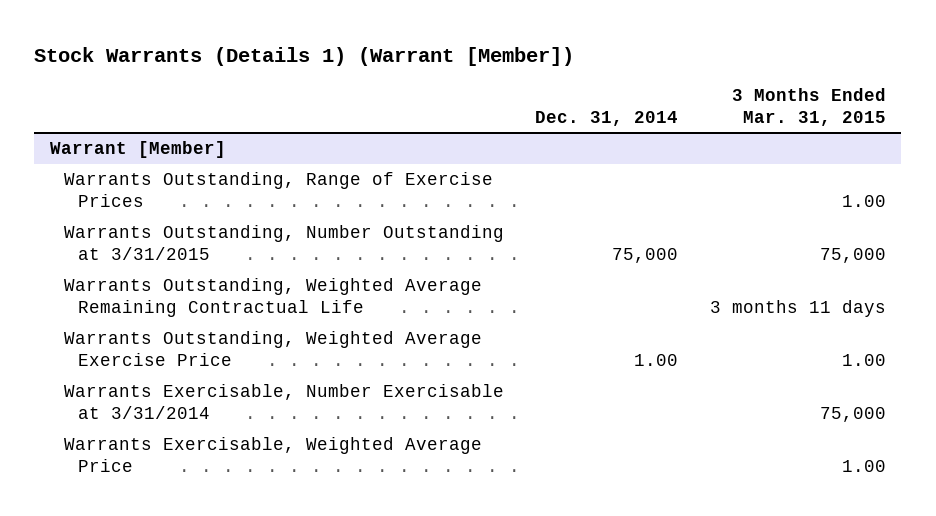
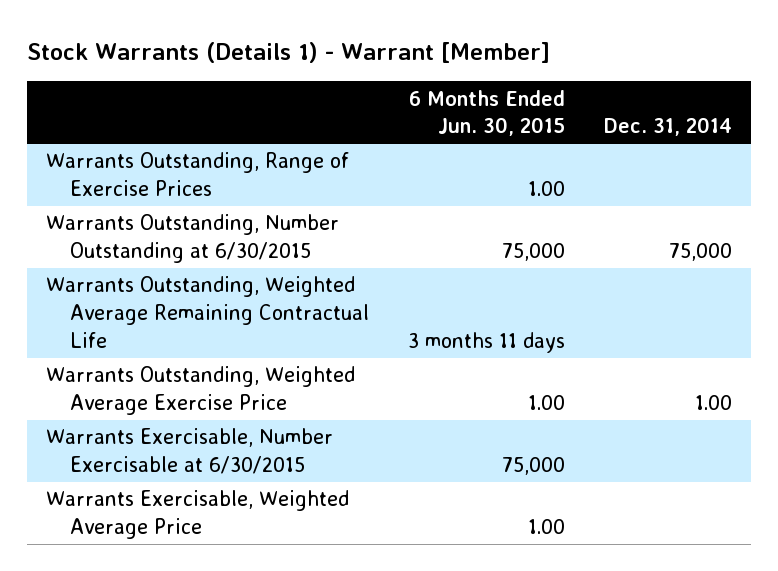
- Stock Warrants (Details 1) (Warrant [Member])
+ Stock Warrants (Details 1) - Warrant [Member]
- | Dec. 31, 2014 | 3 Months Ended Mar. 31, 2015
+ | 6 Months Ended Jun. 30, 2015 | Dec. 31, 2014
- Warrant [Member]
- Warrants Outstanding, Number Outstanding at 3/31/2015 | 75,000 | 75,000
+ Warrants Outstanding, Number Outstanding at 6/30/2015 | 75,000 | 75,000
- Warrants Exercisable, Number Exercisable at 3/31/2014 | | 75,000
+ Warrants Exercisable, Number Exercisable at 6/30/2015 | 75,000 |

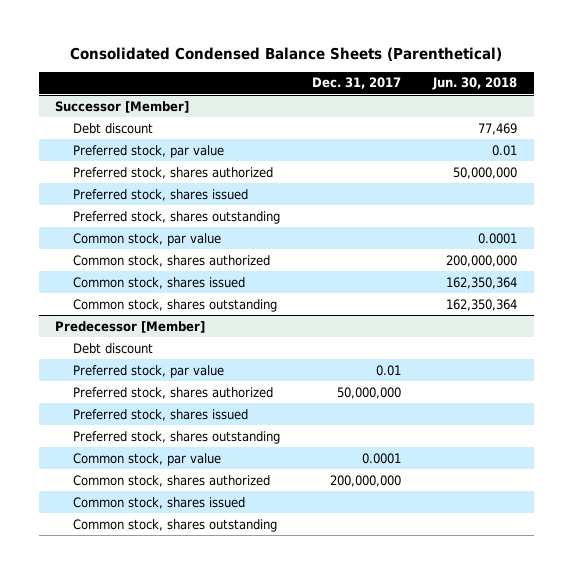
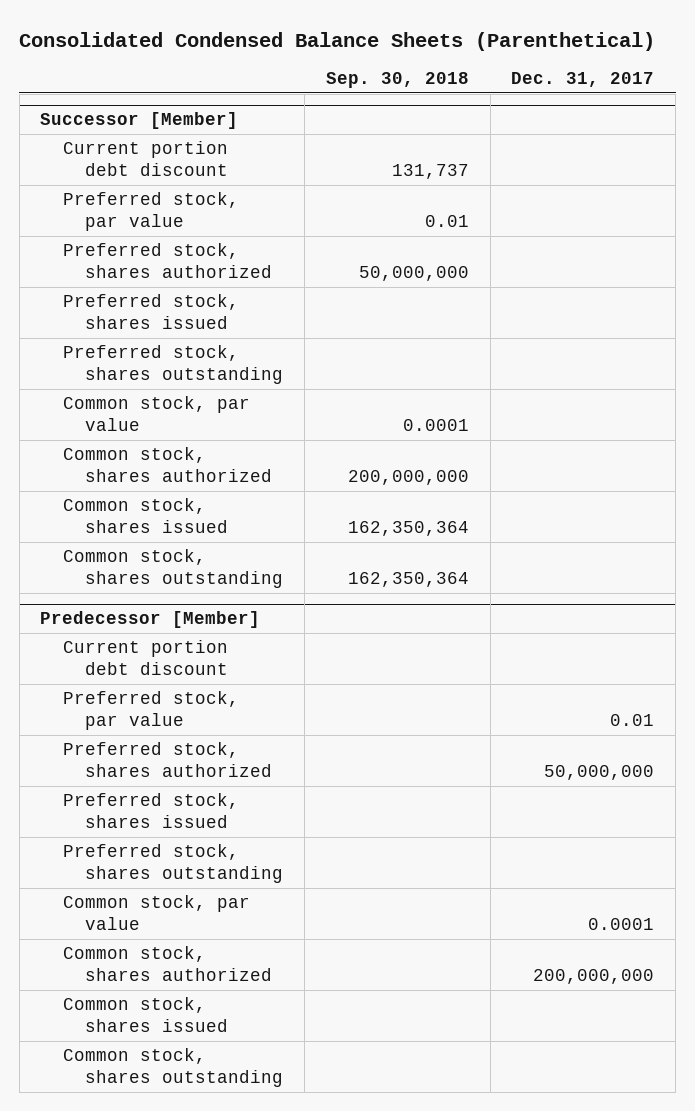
- | Dec. 31, 2017 | Jun. 30, 2018
+ | Sep. 30, 2018 | Dec. 31, 2017
@ Successor [Member]
- Debt discount | | 77,469
+ Current portion debt discount | 131,737 |
@ Predecessor [Member]
- Debt discount
+ Current portion debt discount

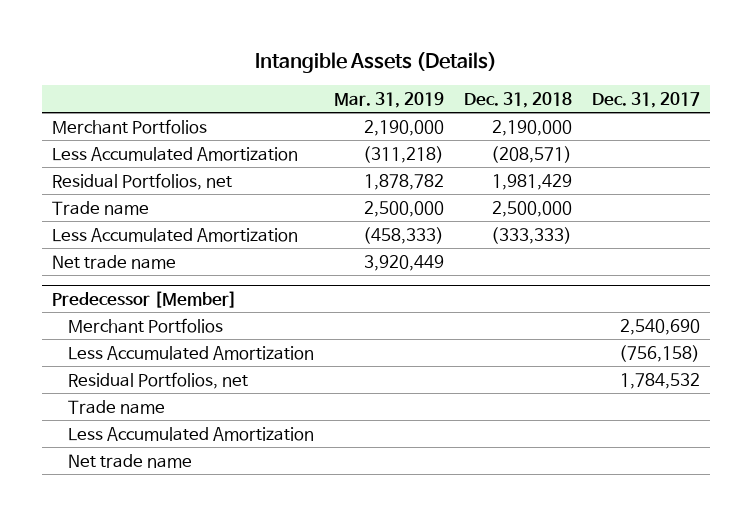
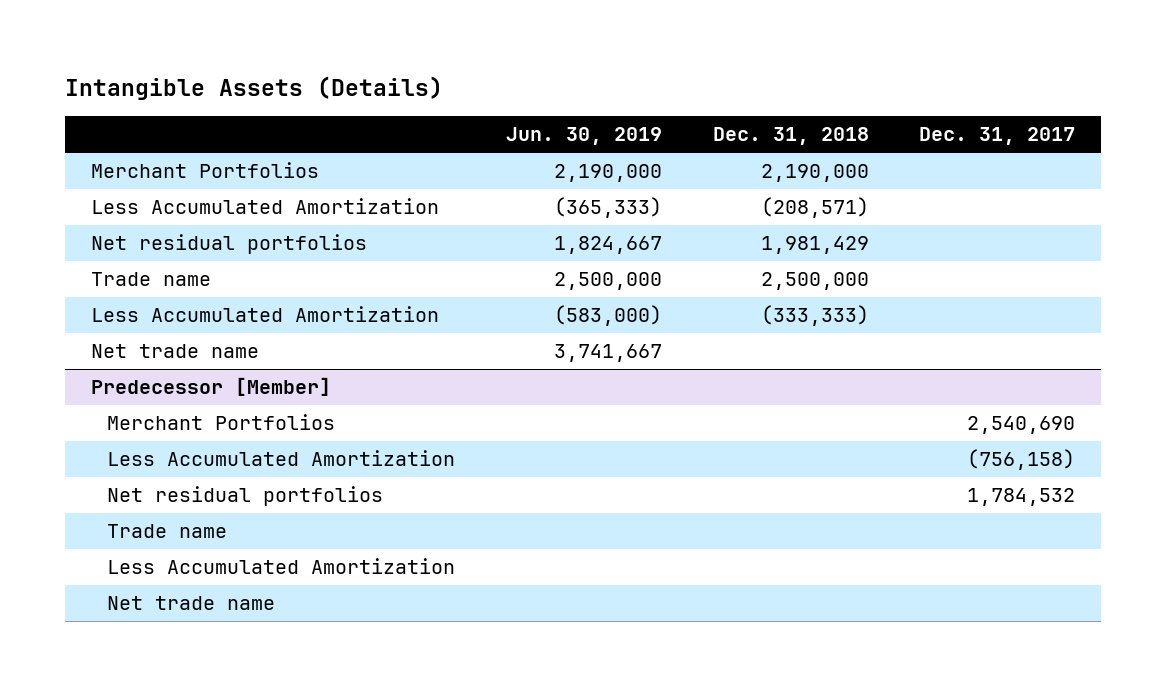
- | Mar. 31, 2019 | Dec. 31, 2018 | Dec. 31, 2017
+ | Jun. 30, 2019 | Dec. 31, 2018 | Dec. 31, 2017
- Residual Portfolios, net | 1,878,782 | 1,981,429 |
+ Net residual portfolios | 1,824,667 | 1,981,429 |
@ Predecessor [Member]
- Residual Portfolios, net | | | 1,784,532
+ Net residual portfolios | | | 1,784,532

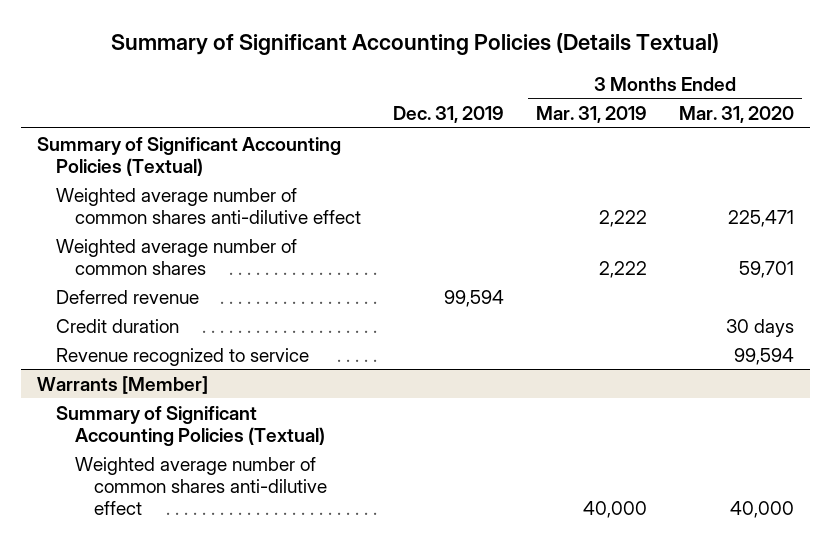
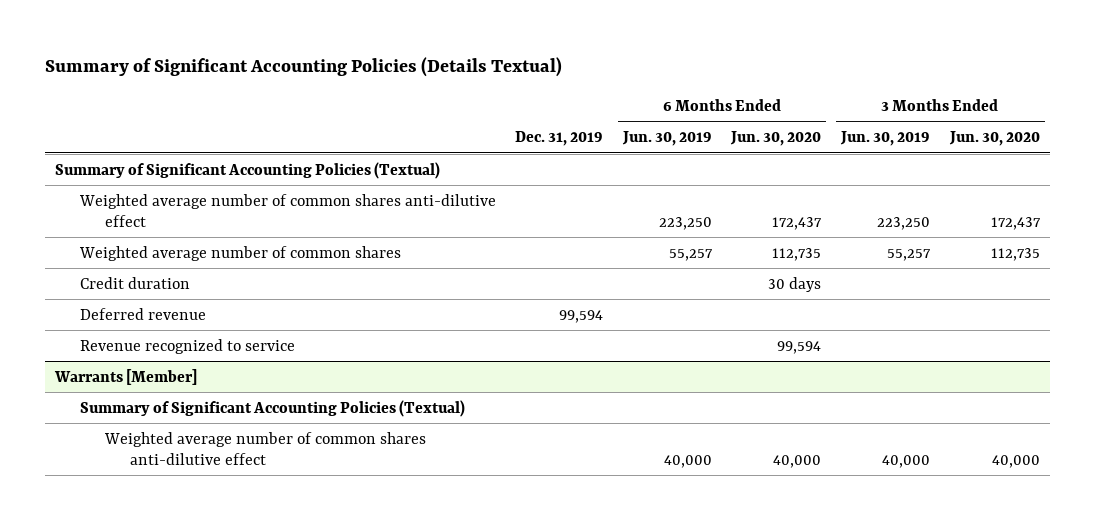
- | Dec. 31, 2019 | 3 Months Ended Mar. 31, 2019 | 3 Months Ended Mar. 31, 2020
+ | Dec. 31, 2019 | 6 Months Ended Jun. 30, 2019 | 6 Months Ended Jun. 30, 2020 | 3 Months Ended Jun. 30, 2019 | 3 Months Ended Jun. 30, 2020
moved down: Deferred revenue | 99,594 | | | |

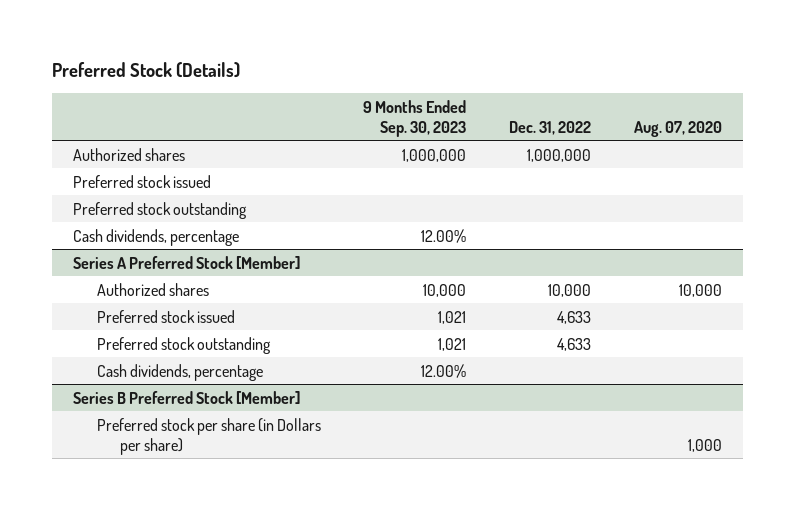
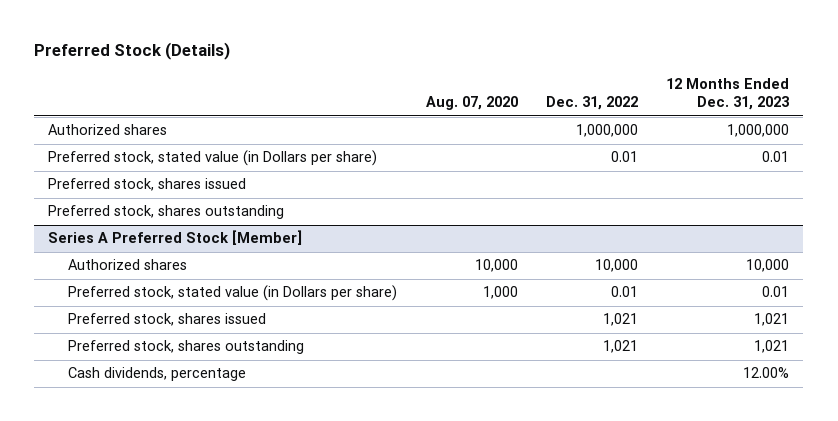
- | 9 Months Ended Sep. 30, 2023 | Dec. 31, 2022 | Aug. 07, 2020
+ | Aug. 07, 2020 | Dec. 31, 2022 | 12 Months Ended Dec. 31, 2023
- Preferred stock issued
- Preferred stock outstanding
- Cash dividends, percentage | 12.00% | |
+ Preferred stock, stated value (in Dollars per share) | | 0.01 | 0.01
+ Preferred stock, shares issued
+ Preferred stock, shares outstanding
@ Series A Preferred Stock [Member]
- Preferred stock issued | 1,021 | 4,633 |
- Preferred stock outstanding | 1,021 | 4,633 |
+ Preferred stock, stated value (in Dollars per share) | 1,000 | 0.01 | 0.01
+ Preferred stock, shares issued | | 1,021 | 1,021
+ Preferred stock, shares outstanding | | 1,021 | 1,021
- Series B Preferred Stock [Member]
- Preferred stock per share (in Dollars per share) | | | 1,000

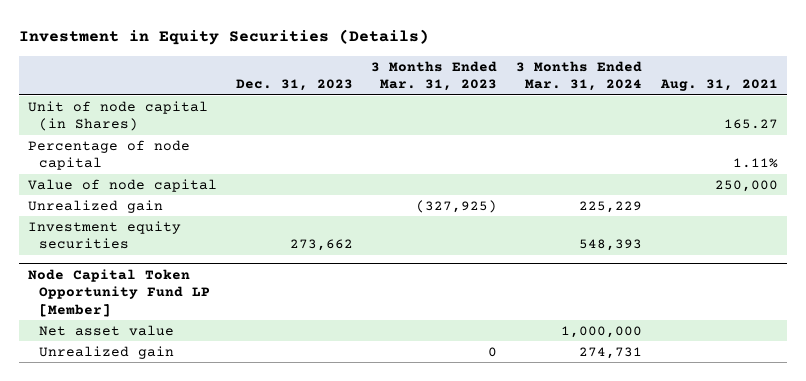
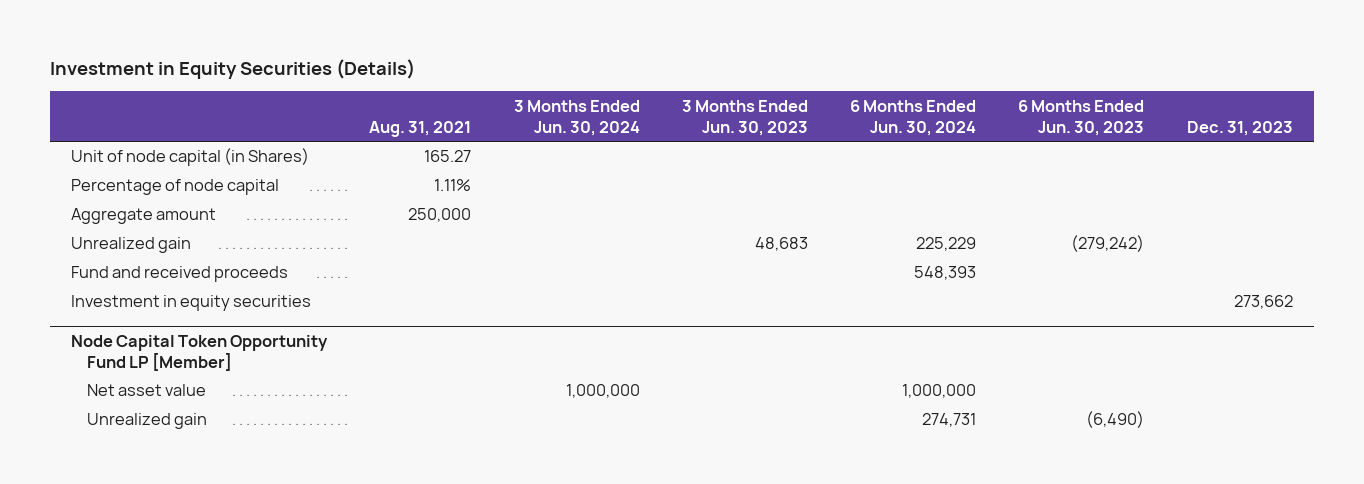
- | Dec. 31, 2023 | 3 Months Ended Mar. 31, 2023 | 3 Months Ended Mar. 31, 2024 | Aug. 31, 2021
+ | Aug. 31, 2021 | 3 Months Ended Jun. 30, 2024 | 3 Months Ended Jun. 30, 2023 | 6 Months Ended Jun. 30, 2024 | 6 Months Ended Jun. 30, 2023 | Dec. 31, 2023
- Value of node capital | | | | 250,000
+ Aggregate amount | 250,000 | | | | |
- Investment equity securities | 273,662 | | 548,393 |
+ Fund and received proceeds | | | | 548,393 | |
+ Investment in equity securities | | | | | | 273,662

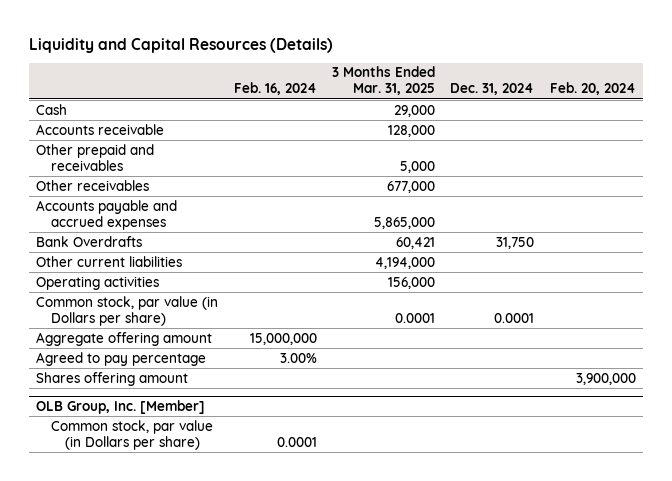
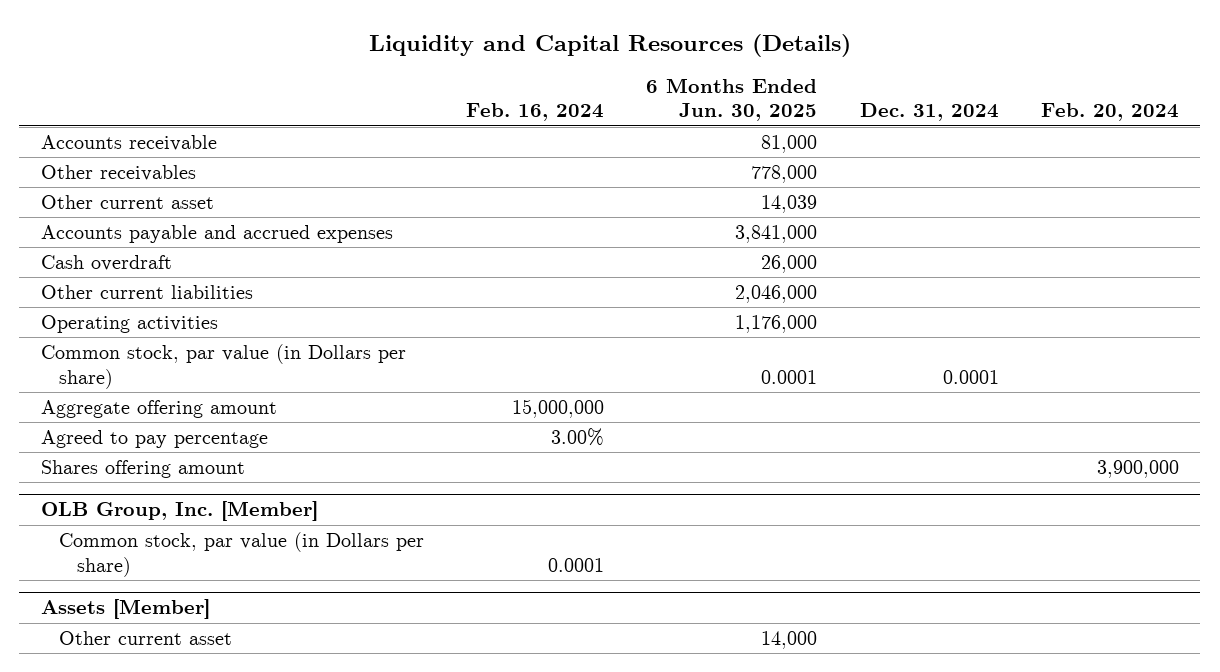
- | Feb. 16, 2024 | 3 Months Ended Mar. 31, 2025 | Dec. 31, 2024 | Feb. 20, 2024
+ | Feb. 16, 2024 | 6 Months Ended Jun. 30, 2025 | Dec. 31, 2024 | Feb. 20, 2024
- Cash | | 29,000 | |
- Other prepaid and receivables | | 5,000 | |
+ Other current asset | | 14,039 | |
- Bank Overdrafts | | 60,421 | 31,750 |
+ Cash overdraft | | 26,000 | |
+ Assets [Member]
+ Other current asset | | 14,000 | |

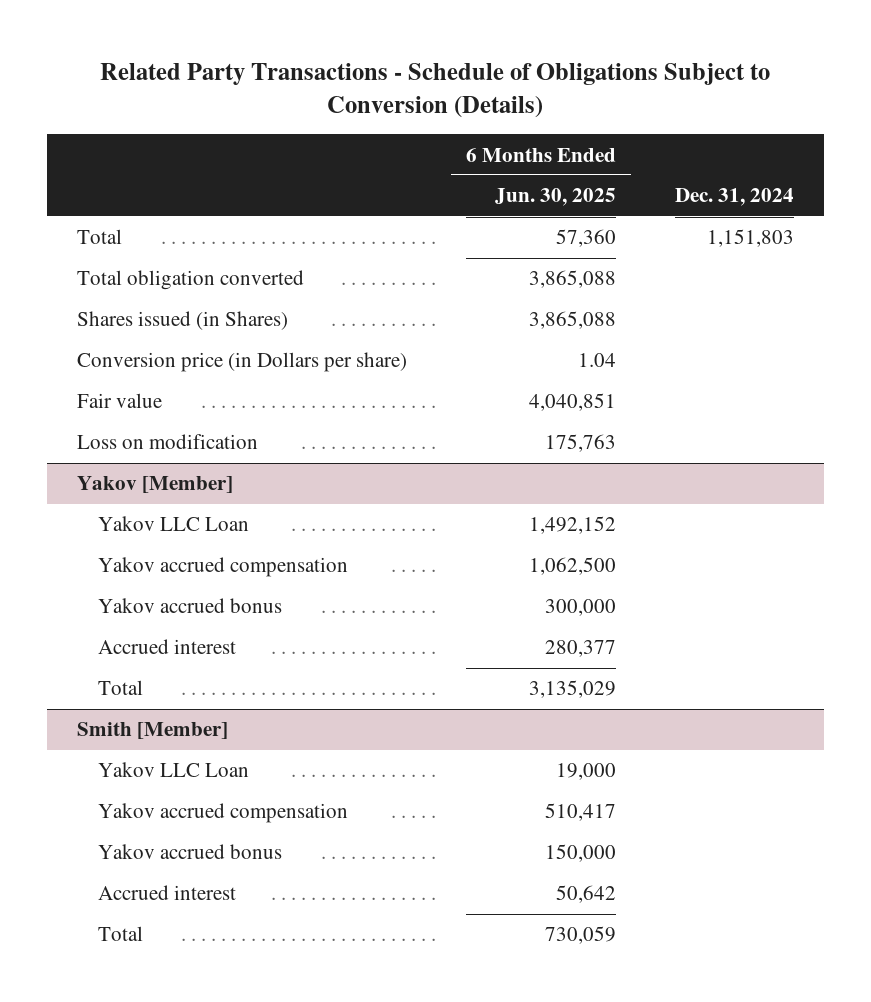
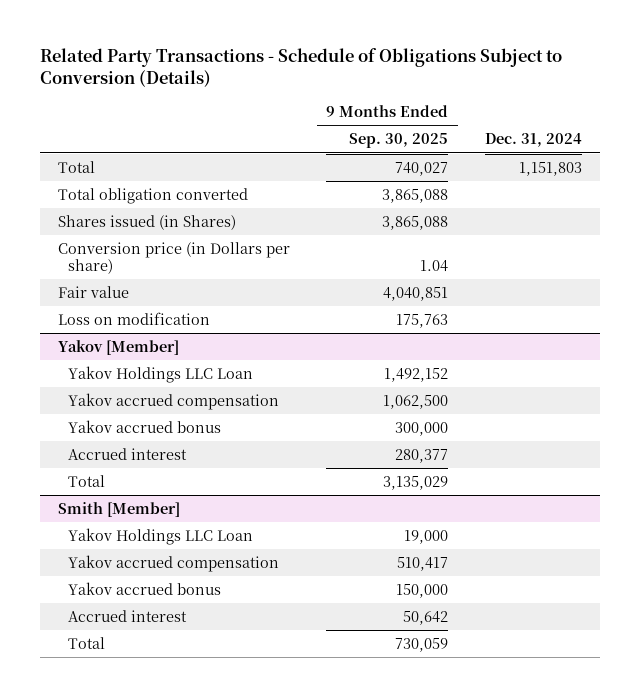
- | 6 Months Ended Jun. 30, 2025 | Dec. 31, 2024
+ | 9 Months Ended Sep. 30, 2025 | Dec. 31, 2024
@ Yakov [Member]
- Yakov LLC Loan | 1,492,152 |
+ Yakov Holdings LLC Loan | 1,492,152 |
@ Smith [Member]
- Yakov LLC Loan | 19,000 |
+ Yakov Holdings LLC Loan | 19,000 |

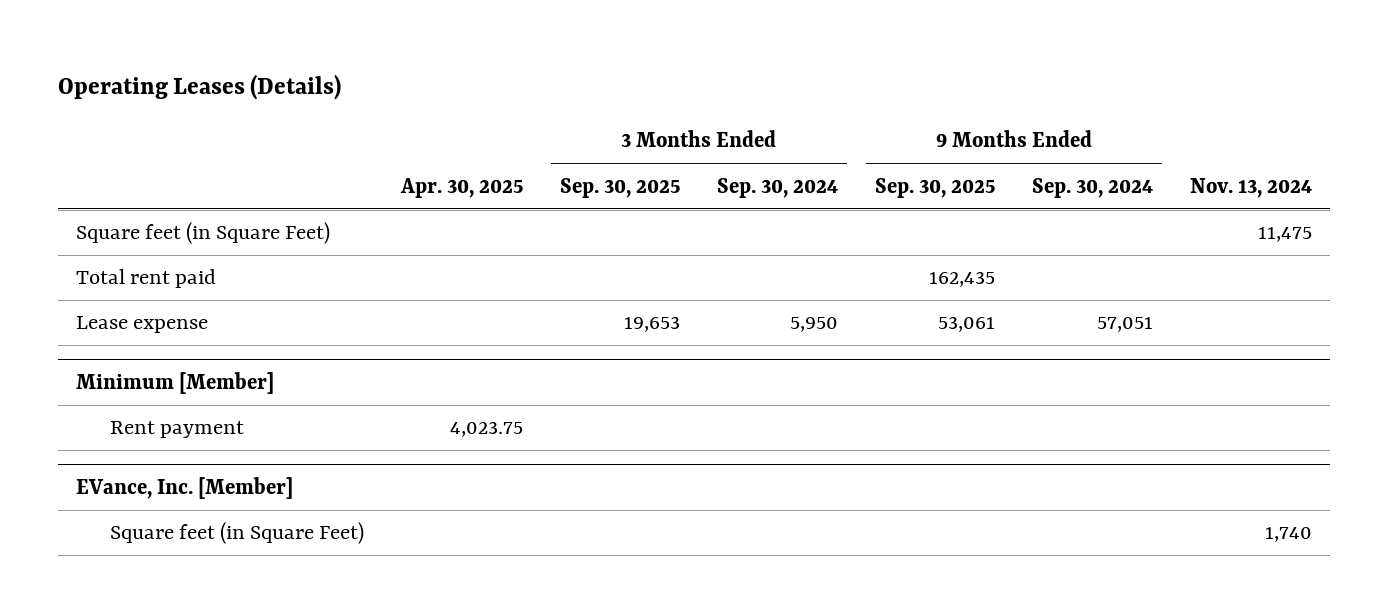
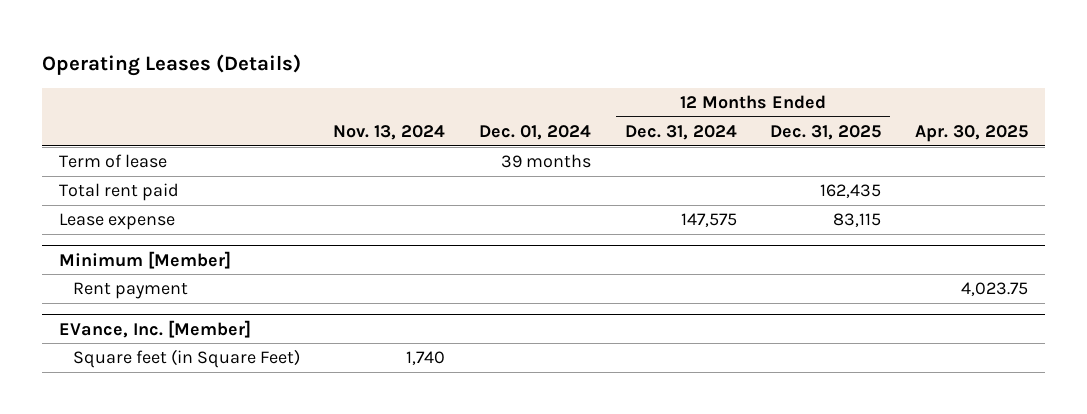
- | Apr. 30, 2025 | 3 Months Ended Sep. 30, 2025 | 3 Months Ended Sep. 30, 2024 | 9 Months Ended Sep. 30, 2025 | 9 Months Ended Sep. 30, 2024 | Nov. 13, 2024
+ | Nov. 13, 2024 | Dec. 01, 2024 | 12 Months Ended Dec. 31, 2024 | 12 Months Ended Dec. 31, 2025 | Apr. 30, 2025
- Square feet (in Square Feet) | | | | | | 11,475
+ Term of lease | | 39 months | | |

